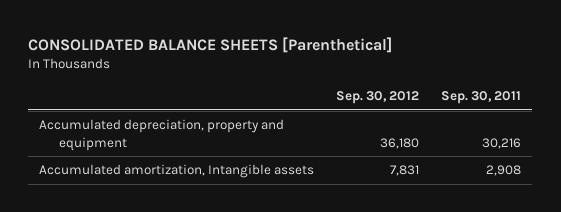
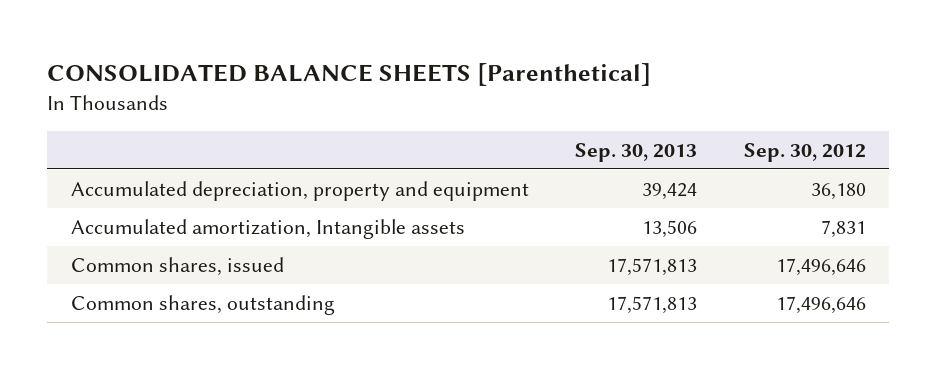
- | Sep. 30, 2012 | Sep. 30, 2011
+ | Sep. 30, 2013 | Sep. 30, 2012
+ Common shares, issued | 17,571,813 | 17,496,646
+ Common shares, outstanding | 17,571,813 | 17,496,646

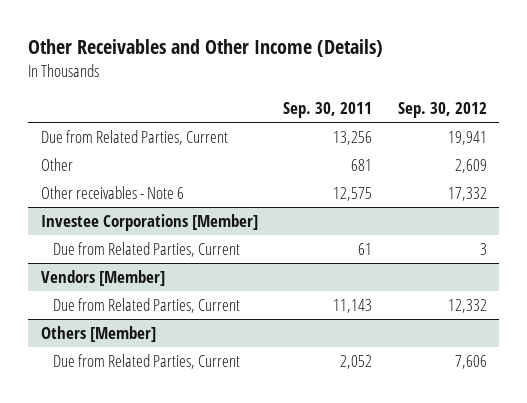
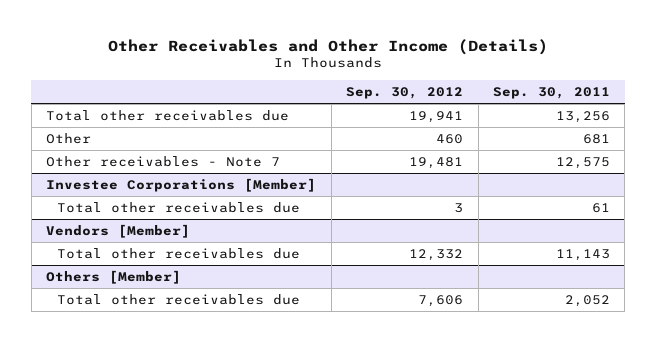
- | Sep. 30, 2011 | Sep. 30, 2012
+ | Sep. 30, 2012 | Sep. 30, 2011
- Due from Related Parties, Current | 13,256 | 19,941
- Other | 681 | 2,609
- Other receivables - Note 6 | 12,575 | 17,332
+ Total other receivables due | 19,941 | 13,256
+ Other | 460 | 681
+ Other receivables - Note 7 | 19,481 | 12,575
@ Investee Corporations [Member]
- Due from Related Parties, Current | 61 | 3
+ Total other receivables due | 3 | 61
@ Vendors [Member]
- Due from Related Parties, Current | 11,143 | 12,332
+ Total other receivables due | 12,332 | 11,143
@ Others [Member]
- Due from Related Parties, Current | 2,052 | 7,606
+ Total other receivables due | 7,606 | 2,052

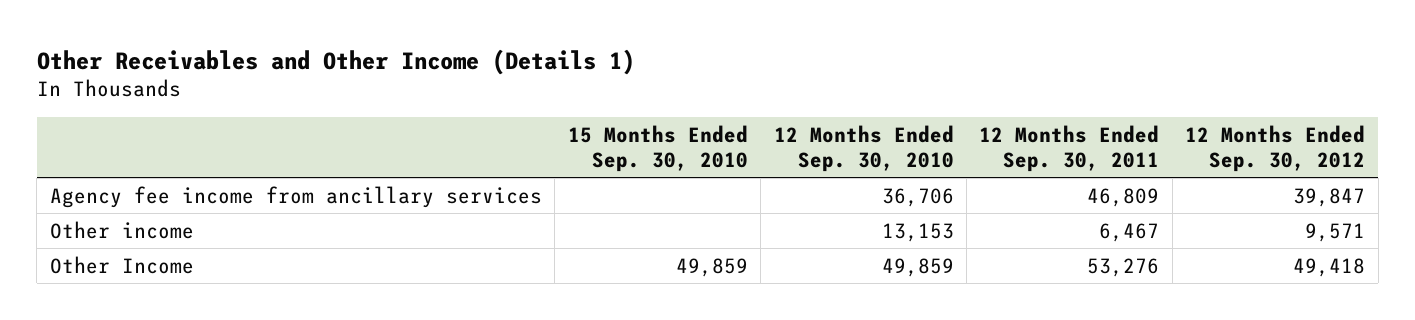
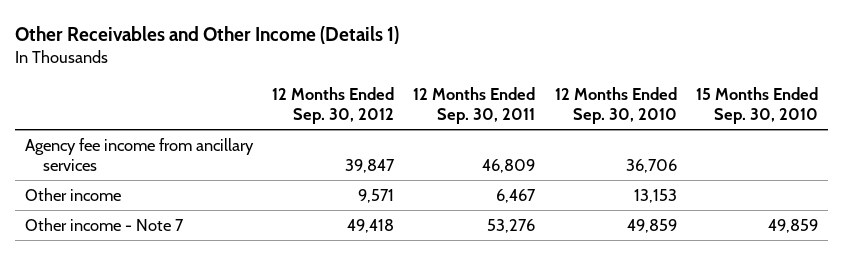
- | 15 Months Ended Sep. 30, 2010 | 12 Months Ended Sep. 30, 2010 | 12 Months Ended Sep. 30, 2011 | 12 Months Ended Sep. 30, 2012
+ | 12 Months Ended Sep. 30, 2012 | 12 Months Ended Sep. 30, 2011 | 12 Months Ended Sep. 30, 2010 | 15 Months Ended Sep. 30, 2010
- Other Income | 49,859 | 49,859 | 53,276 | 49,418
+ Other income - Note 7 | 49,418 | 53,276 | 49,859 | 49,859

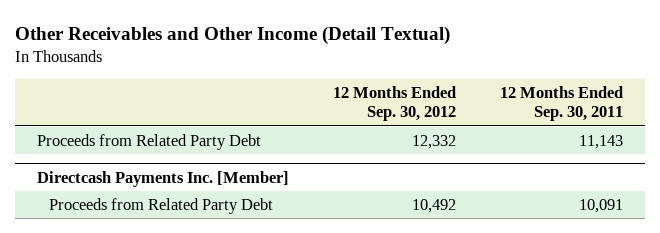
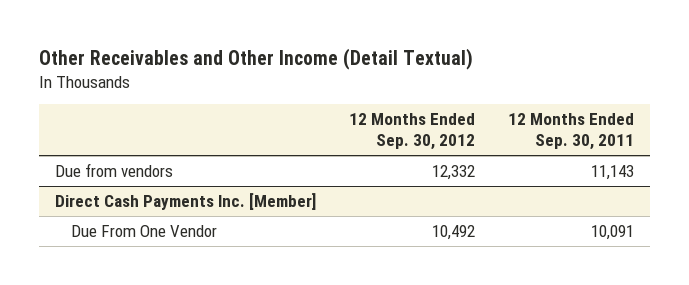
- Proceeds from Related Party Debt | 12,332 | 11,143
- Directcash Payments Inc. [Member]
- Proceeds from Related Party Debt | 10,492 | 10,091
+ Due from vendors | 12,332 | 11,143
+ Direct Cash Payments Inc. [Member]
+ Due From One Vendor | 10,492 | 10,091

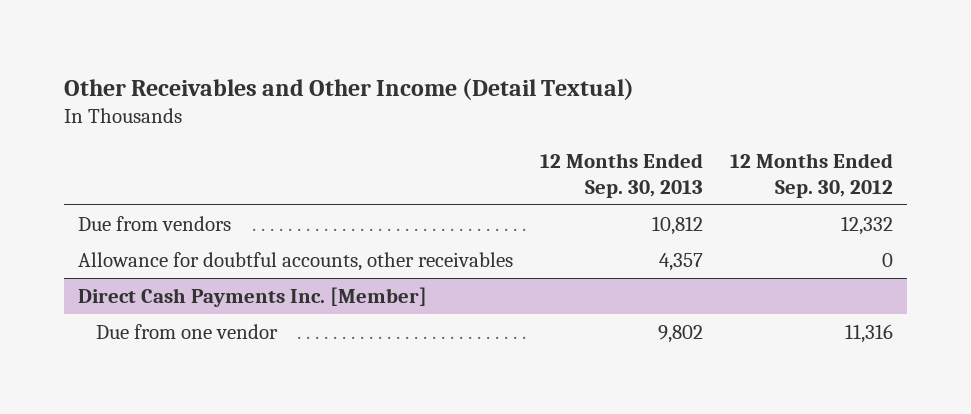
- | 12 Months Ended Sep. 30, 2012 | 12 Months Ended Sep. 30, 2011
+ | 12 Months Ended Sep. 30, 2013 | 12 Months Ended Sep. 30, 2012
+ Allowance for doubtful accounts, other receivables | 4,357 | 0
@ Direct Cash Payments Inc. [Member]
- Due From One Vendor | 10,492 | 10,091
+ Due from one vendor | 9,802 | 11,316

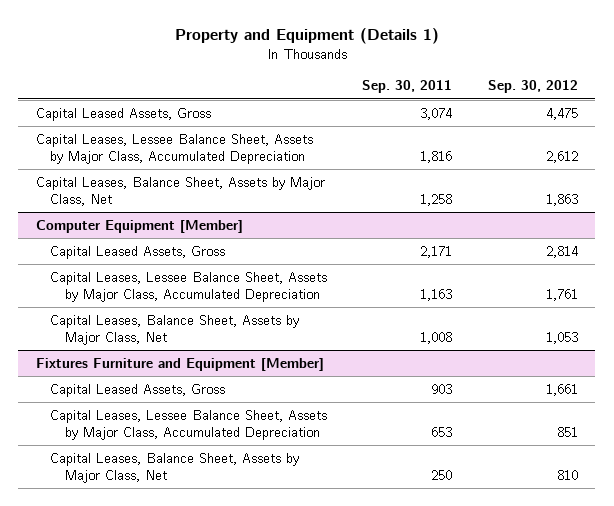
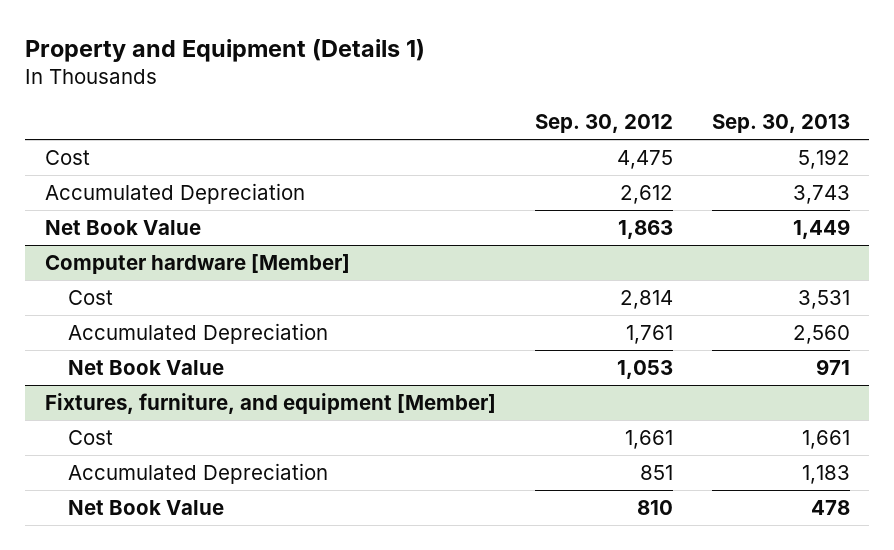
- | Sep. 30, 2011 | Sep. 30, 2012
+ | Sep. 30, 2012 | Sep. 30, 2013
- Capital Leased Assets, Gross | 3,074 | 4,475
- Capital Leases, Lessee Balance Sheet, Assets by Major Class, Accumulated Depreciation | 1,816 | 2,612
- Capital Leases, Balance Sheet, Assets by Major Class, Net | 1,258 | 1,863
- Computer Equipment [Member]
- Capital Leased Assets, Gross | 2,171 | 2,814
- Capital Leases, Lessee Balance Sheet, Assets by Major Class, Accumulated Depreciation | 1,163 | 1,761
- Capital Leases, Balance Sheet, Assets by Major Class, Net | 1,008 | 1,053
- Fixtures Furniture and Equipment [Member]
- Capital Leased Assets, Gross | 903 | 1,661
- Capital Leases, Lessee Balance Sheet, Assets by Major Class, Accumulated Depreciation | 653 | 851
- Capital Leases, Balance Sheet, Assets by Major Class, Net | 250 | 810
+ Cost | 4,475 | 5,192
+ Accumulated Depreciation | 2,612 | 3,743
+ Net Book Value | 1,863 | 1,449
+ Computer hardware [Member]
+ Cost | 2,814 | 3,531
+ Accumulated Depreciation | 1,761 | 2,560
+ Net Book Value | 1,053 | 971
+ Fixtures, furniture, and equipment [Member]
+ Cost | 1,661 | 1,661
+ Accumulated Depreciation | 851 | 1,183
+ Net Book Value | 810 | 478

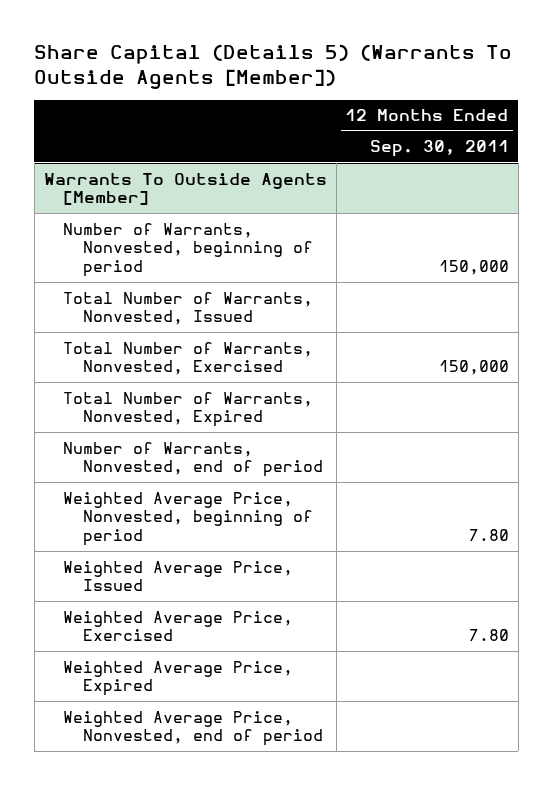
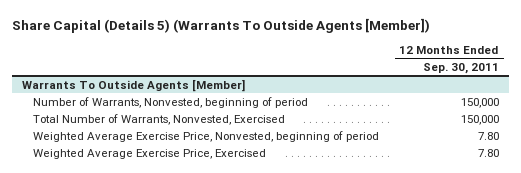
@ Warrants To Outside Agents [Member]
- Total Number of Warrants, Nonvested, Issued
- Total Number of Warrants, Nonvested, Expired
- Number of Warrants, Nonvested, end of period
- Weighted Average Price, Nonvested, beginning of period | 7.80
- Weighted Average Price, Issued
- Weighted Average Price, Exercised | 7.80
- Weighted Average Price, Expired
- Weighted Average Price, Nonvested, end of period
+ Weighted Average Exercise Price, Nonvested, beginning of period | 7.80
+ Weighted Average Exercise Price, Exercised | 7.80

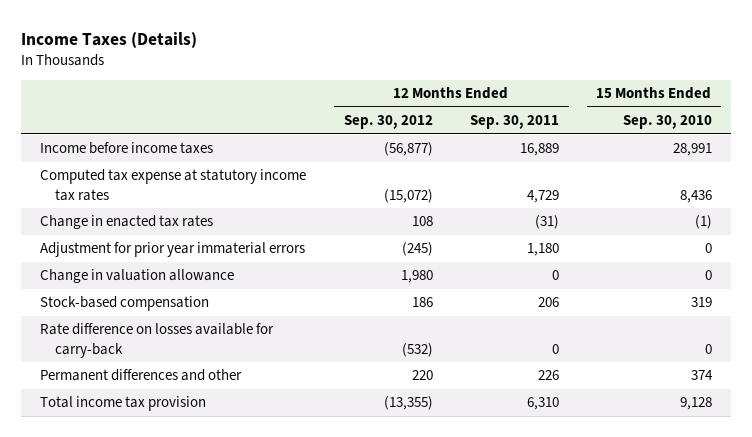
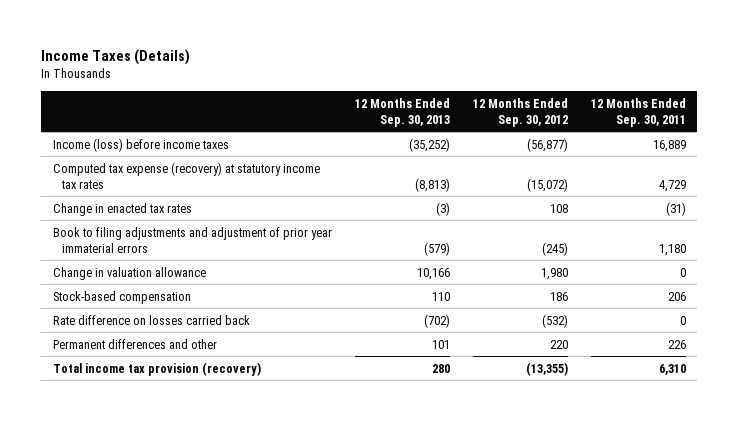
- | 12 Months Ended Sep. 30, 2012 | 12 Months Ended Sep. 30, 2011 | 15 Months Ended Sep. 30, 2010
+ | 12 Months Ended Sep. 30, 2013 | 12 Months Ended Sep. 30, 2012 | 12 Months Ended Sep. 30, 2011
- Income before income taxes | (56,877) | 16,889 | 28,991
- Computed tax expense at statutory income tax rates | (15,072) | 4,729 | 8,436
+ Income (loss) before income taxes | (35,252) | (56,877) | 16,889
+ Computed tax expense (recovery) at statutory income tax rates | (8,813) | (15,072) | 4,729
- Adjustment for prior year immaterial errors | (245) | 1,180 | 0
+ Book to filing adjustments and adjustment of prior year immaterial errors | (579) | (245) | 1,180
- Rate difference on losses available for carry-back | (532) | 0 | 0
+ Rate difference on losses carried back | (702) | (532) | 0
- Total income tax provision | (13,355) | 6,310 | 9,128
+ Total income tax provision (recovery) | 280 | (13,355) | 6,310

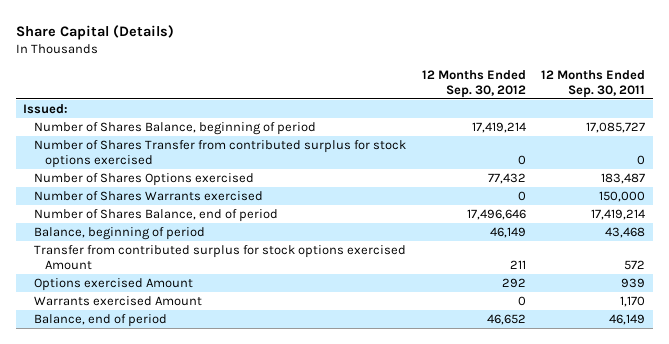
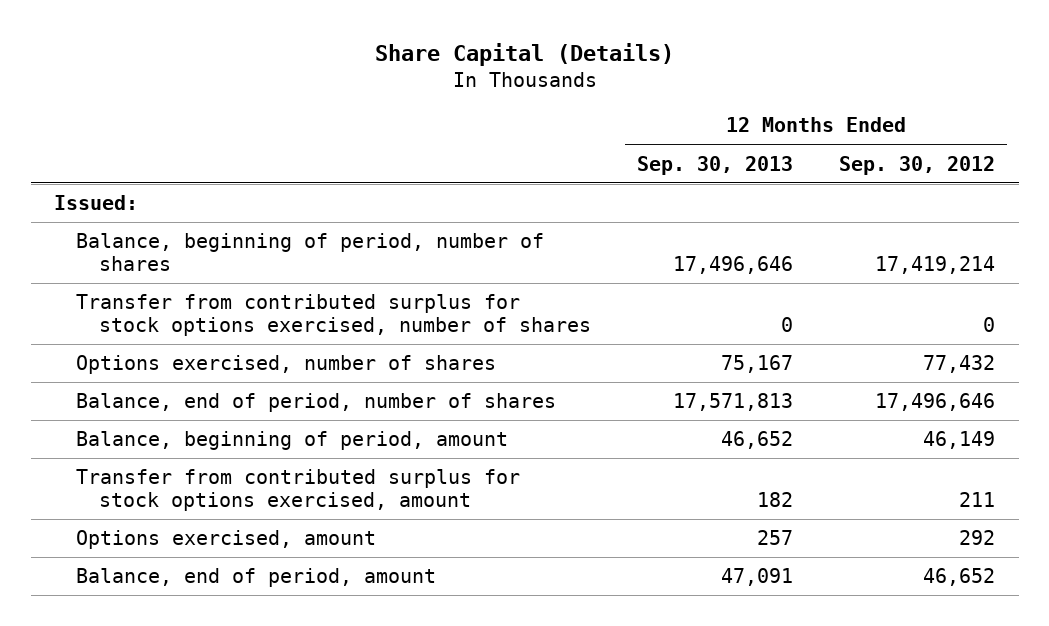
- | 12 Months Ended Sep. 30, 2012 | 12 Months Ended Sep. 30, 2011
+ | 12 Months Ended Sep. 30, 2013 | 12 Months Ended Sep. 30, 2012
- Number of Shares Balance, beginning of period | 17,419,214 | 17,085,727
- Number of Shares Transfer from contributed surplus for stock options exercised | 0 | 0
- Number of Shares Options exercised | 77,432 | 183,487
- Number of Shares Warrants exercised | 0 | 150,000
- Number of Shares Balance, end of period | 17,496,646 | 17,419,214
- Balance, beginning of period | 46,149 | 43,468
- Transfer from contributed surplus for stock options exercised Amount | 211 | 572
- Options exercised Amount | 292 | 939
- Warrants exercised Amount | 0 | 1,170
- Balance, end of period | 46,652 | 46,149
+ Balance, beginning of period, number of shares | 17,496,646 | 17,419,214
+ Transfer from contributed surplus for stock options exercised, number of shares | 0 | 0
+ Options exercised, number of shares | 75,167 | 77,432
+ Balance, end of period, number of shares | 17,571,813 | 17,496,646
+ Balance, beginning of period, amount | 46,652 | 46,149
+ Transfer from contributed surplus for stock options exercised, amount | 182 | 211
+ Options exercised, amount | 257 | 292
+ Balance, end of period, amount | 47,091 | 46,652

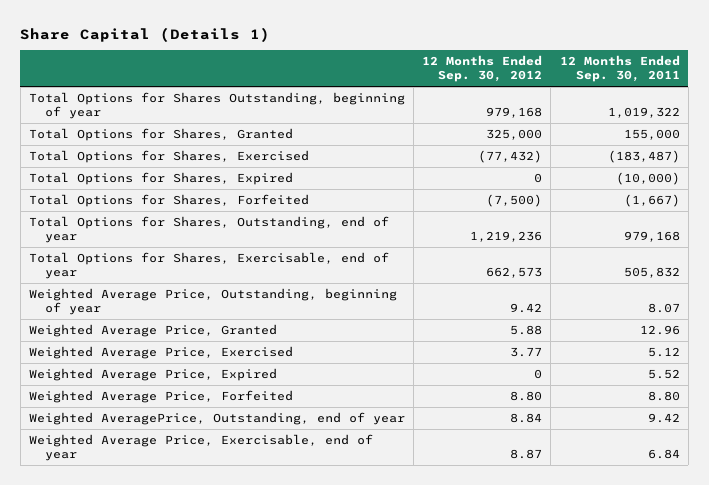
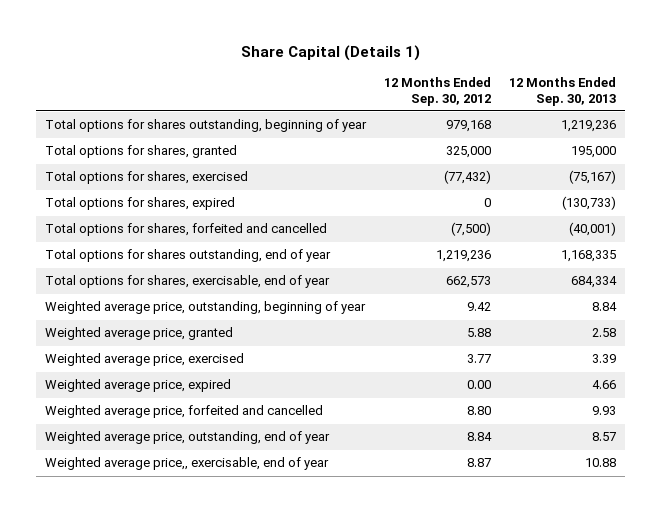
- | 12 Months Ended Sep. 30, 2012 | 12 Months Ended Sep. 30, 2011
+ | 12 Months Ended Sep. 30, 2012 | 12 Months Ended Sep. 30, 2013
- Total Options for Shares Outstanding, beginning of year | 979,168 | 1,019,322
- Total Options for Shares, Granted | 325,000 | 155,000
- Total Options for Shares, Exercised | (77,432) | (183,487)
- Total Options for Shares, Expired | 0 | (10,000)
- Total Options for Shares, Forfeited | (7,500) | (1,667)
- Total Options for Shares, Outstanding, end of year | 1,219,236 | 979,168
- Total Options for Shares, Exercisable, end of year | 662,573 | 505,832
- Weighted Average Price, Outstanding, beginning of year | 9.42 | 8.07
- Weighted Average Price, Granted | 5.88 | 12.96
- Weighted Average Price, Exercised | 3.77 | 5.12
- Weighted Average Price, Expired | 0 | 5.52
- Weighted Average Price, Forfeited | 8.80 | 8.80
- Weighted AveragePrice, Outstanding, end of year | 8.84 | 9.42
- Weighted Average Price, Exercisable, end of year | 8.87 | 6.84
+ Total options for shares outstanding, beginning of year | 979,168 | 1,219,236
+ Total options for shares, granted | 325,000 | 195,000
+ Total options for shares, exercised | (77,432) | (75,167)
+ Total options for shares, expired | 0 | (130,733)
+ Total options for shares, forfeited and cancelled | (7,500) | (40,001)
+ Total options for shares outstanding, end of year | 1,219,236 | 1,168,335
+ Total options for shares, exercisable, end of year | 662,573 | 684,334
+ Weighted average price, outstanding, beginning of year | 9.42 | 8.84
+ Weighted average price, granted | 5.88 | 2.58
+ Weighted average price, exercised | 3.77 | 3.39
+ Weighted average price, expired | 0.00 | 4.66
+ Weighted average price, forfeited and cancelled | 8.80 | 9.93
+ Weighted average price, outstanding, end of year | 8.84 | 8.57
+ Weighted average price,, exercisable, end of year | 8.87 | 10.88

